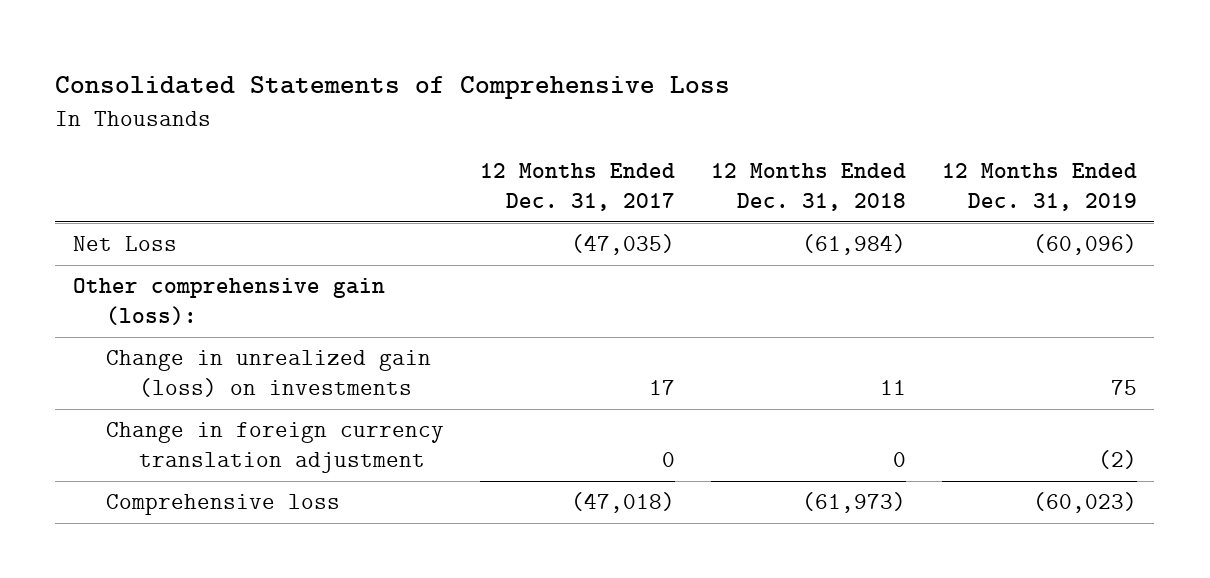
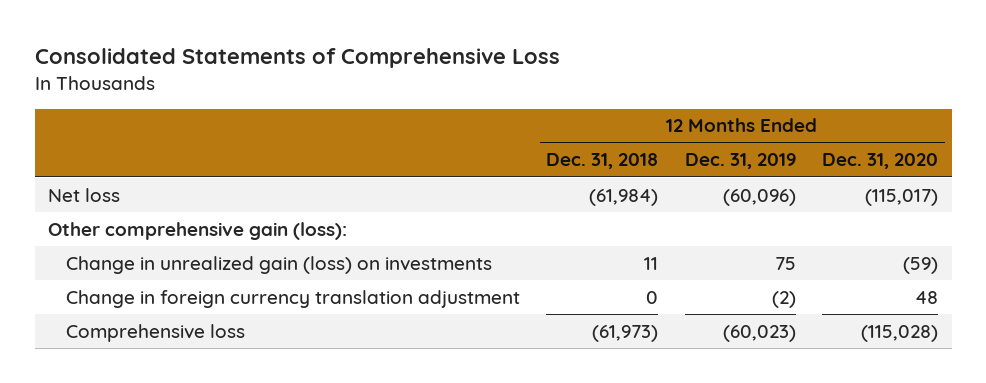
- | 12 Months Ended Dec. 31, 2017 | 12 Months Ended Dec. 31, 2018 | 12 Months Ended Dec. 31, 2019
+ | 12 Months Ended Dec. 31, 2018 | 12 Months Ended Dec. 31, 2019 | 12 Months Ended Dec. 31, 2020
- Net Loss | (47,035) | (61,984) | (60,096)
+ Net loss | (61,984) | (60,096) | (115,017)

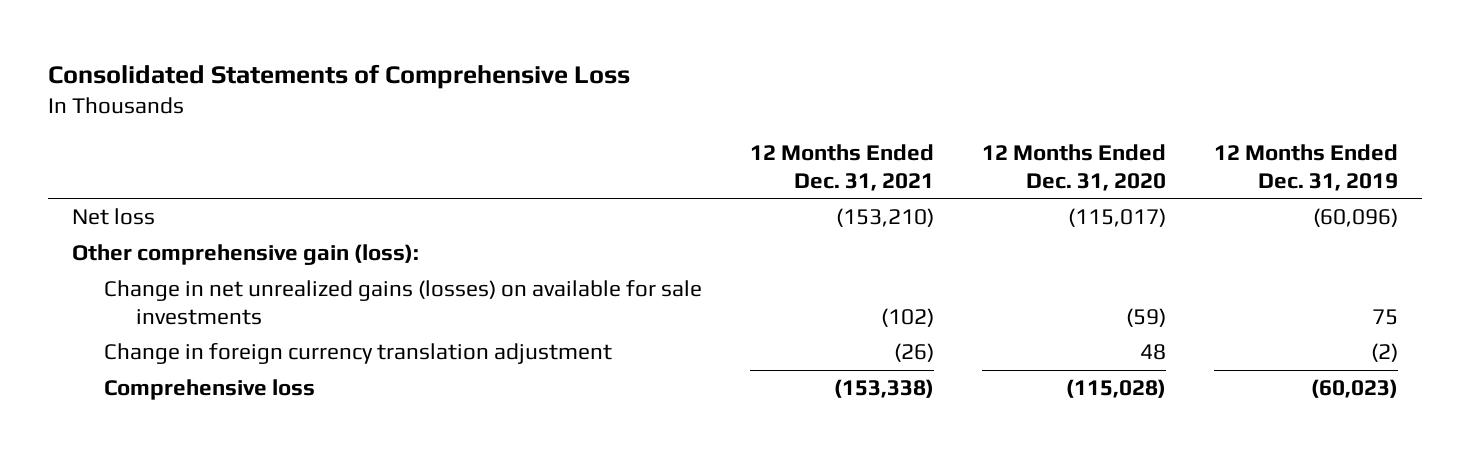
- | 12 Months Ended Dec. 31, 2018 | 12 Months Ended Dec. 31, 2019 | 12 Months Ended Dec. 31, 2020
+ | 12 Months Ended Dec. 31, 2021 | 12 Months Ended Dec. 31, 2020 | 12 Months Ended Dec. 31, 2019
- Change in unrealized gain (loss) on investments | 11 | 75 | (59)
+ Change in net unrealized gains (losses) on available for sale investments | (102) | (59) | 75

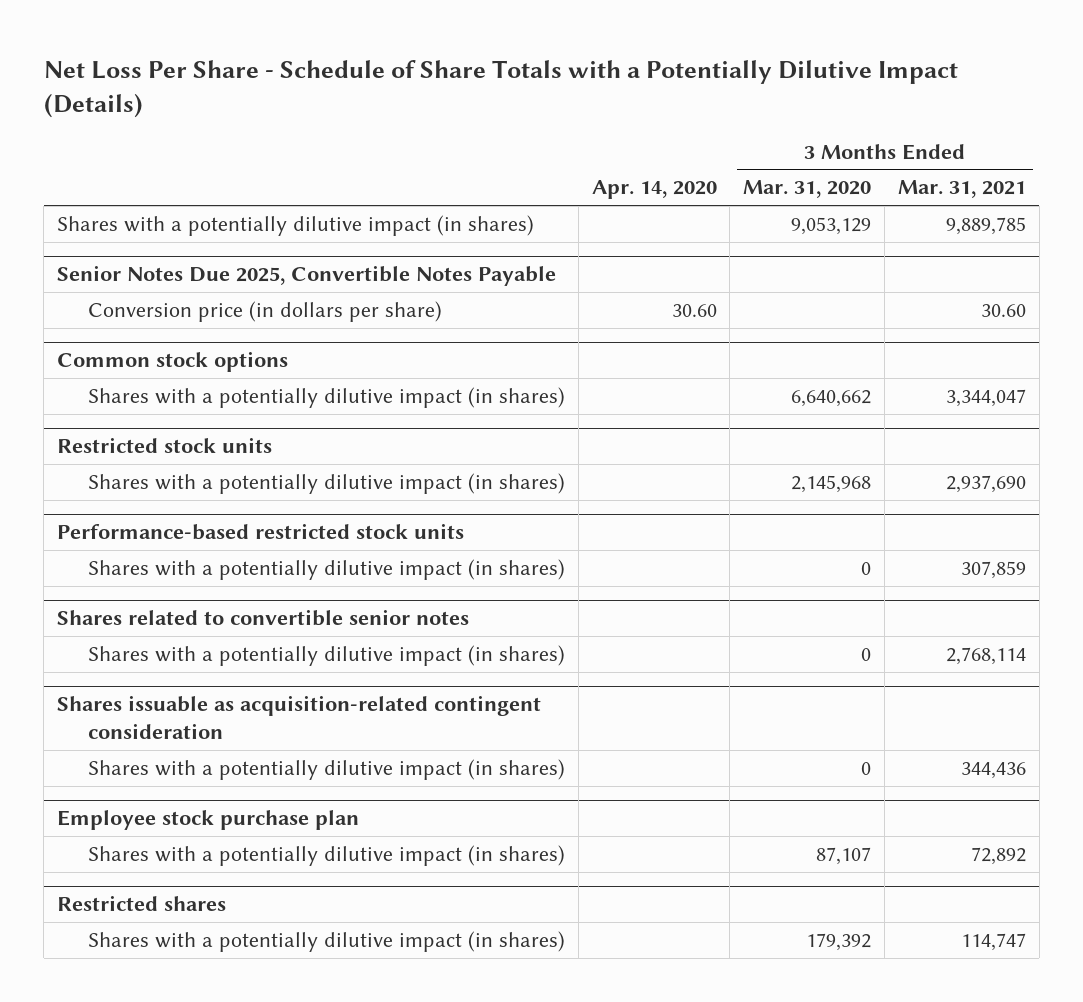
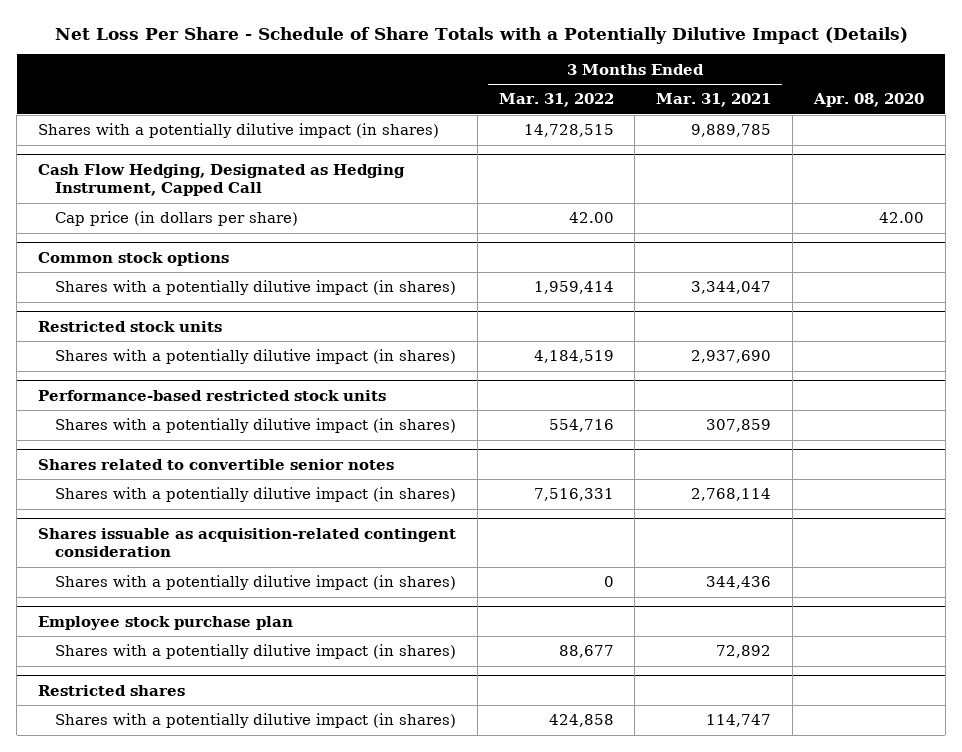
- | Apr. 14, 2020 | 3 Months Ended Mar. 31, 2020 | 3 Months Ended Mar. 31, 2021
+ | 3 Months Ended Mar. 31, 2022 | 3 Months Ended Mar. 31, 2021 | Apr. 08, 2020
- Senior Notes Due 2025, Convertible Notes Payable
- Conversion price (in dollars per share) | 30.60 | | 30.60
+ Cash Flow Hedging, Designated as Hedging Instrument, Capped Call
+ Cap price (in dollars per share) | 42.00 | | 42.00

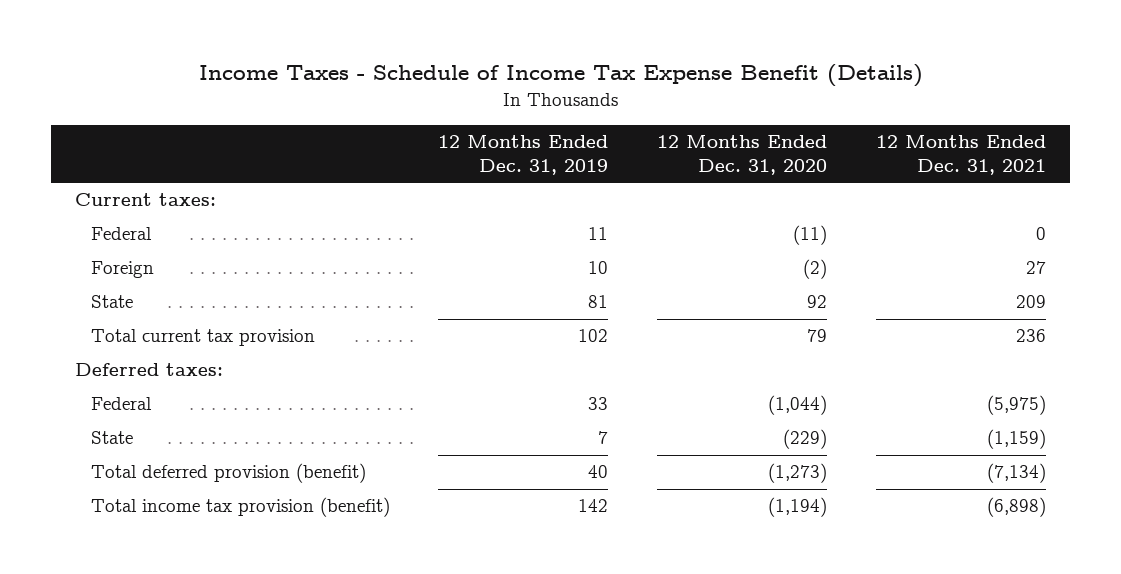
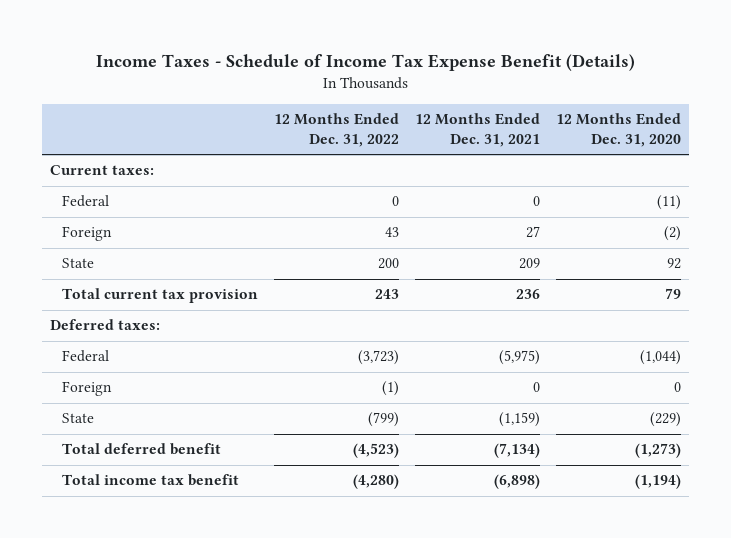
- | 12 Months Ended Dec. 31, 2019 | 12 Months Ended Dec. 31, 2020 | 12 Months Ended Dec. 31, 2021
+ | 12 Months Ended Dec. 31, 2022 | 12 Months Ended Dec. 31, 2021 | 12 Months Ended Dec. 31, 2020
+ Foreign | (1) | 0 | 0
- Total deferred provision (benefit) | 40 | (1,273) | (7,134)
- Total income tax provision (benefit) | 142 | (1,194) | (6,898)
+ Total deferred benefit | (4,523) | (7,134) | (1,273)
+ Total income tax benefit | (4,280) | (6,898) | (1,194)

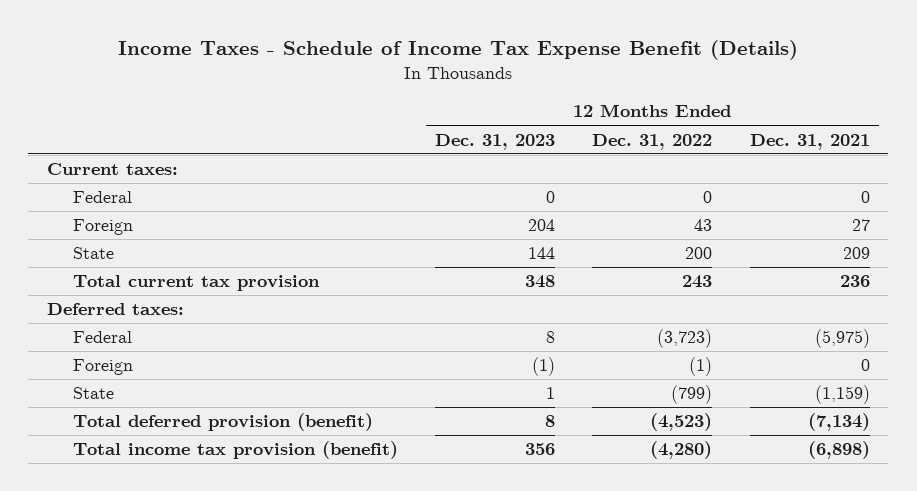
- | 12 Months Ended Dec. 31, 2022 | 12 Months Ended Dec. 31, 2021 | 12 Months Ended Dec. 31, 2020
+ | 12 Months Ended Dec. 31, 2023 | 12 Months Ended Dec. 31, 2022 | 12 Months Ended Dec. 31, 2021
- Total deferred benefit | (4,523) | (7,134) | (1,273)
- Total income tax benefit | (4,280) | (6,898) | (1,194)
+ Total deferred provision (benefit) | 8 | (4,523) | (7,134)
+ Total income tax provision (benefit) | 356 | (4,280) | (6,898)

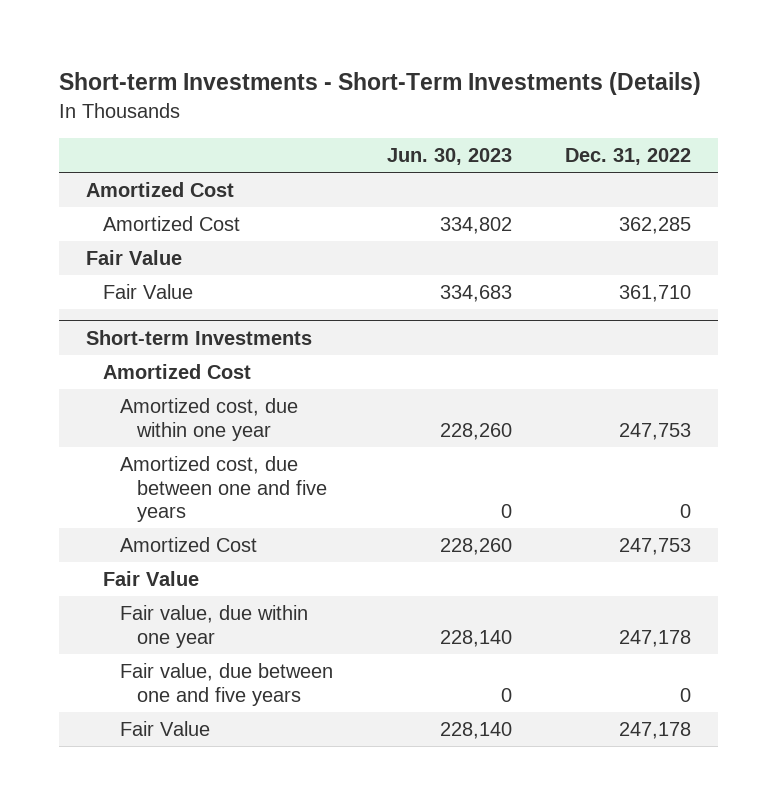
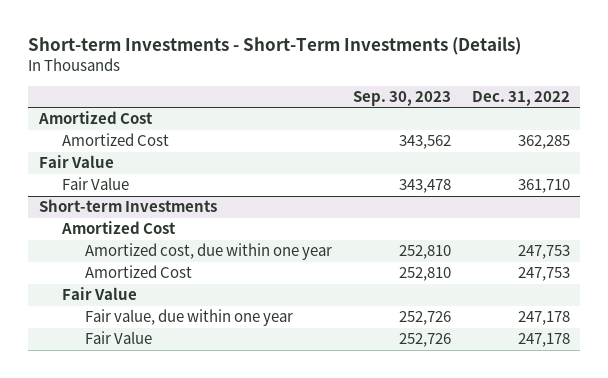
- | Jun. 30, 2023 | Dec. 31, 2022
+ | Sep. 30, 2023 | Dec. 31, 2022
@ Short-term Investments
- Amortized cost, due between one and five years | 0 | 0
- Fair value, due between one and five years | 0 | 0

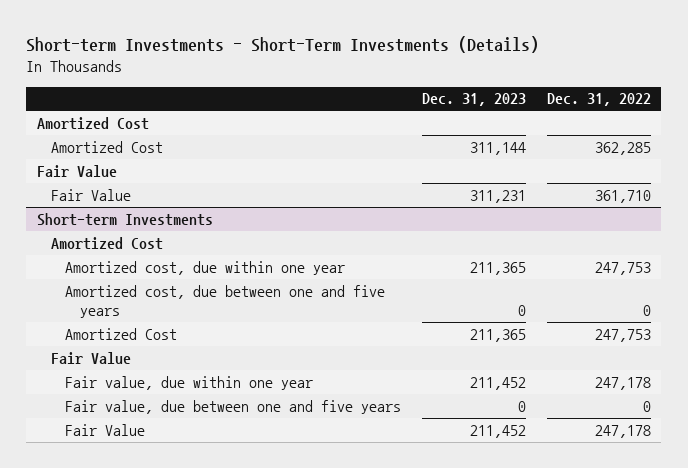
- | Sep. 30, 2023 | Dec. 31, 2022
+ | Dec. 31, 2023 | Dec. 31, 2022
@ Short-term Investments
+ Amortized cost, due between one and five years | 0 | 0
+ Fair value, due between one and five years | 0 | 0

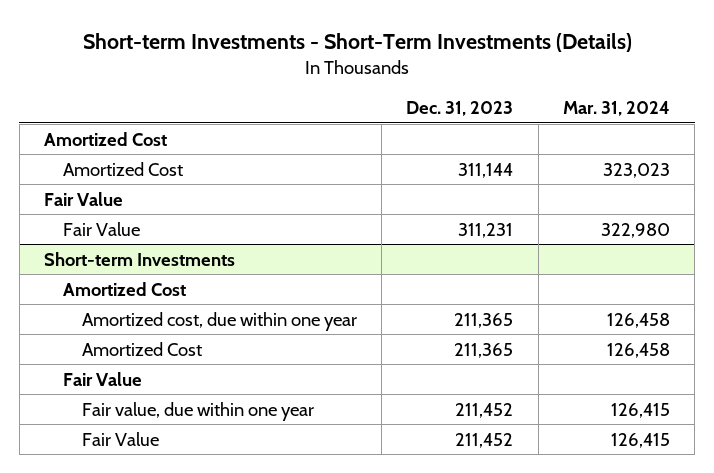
- | Dec. 31, 2023 | Dec. 31, 2022
+ | Dec. 31, 2023 | Mar. 31, 2024
@ Short-term Investments
- Amortized cost, due between one and five years | 0 | 0
- Fair value, due between one and five years | 0 | 0

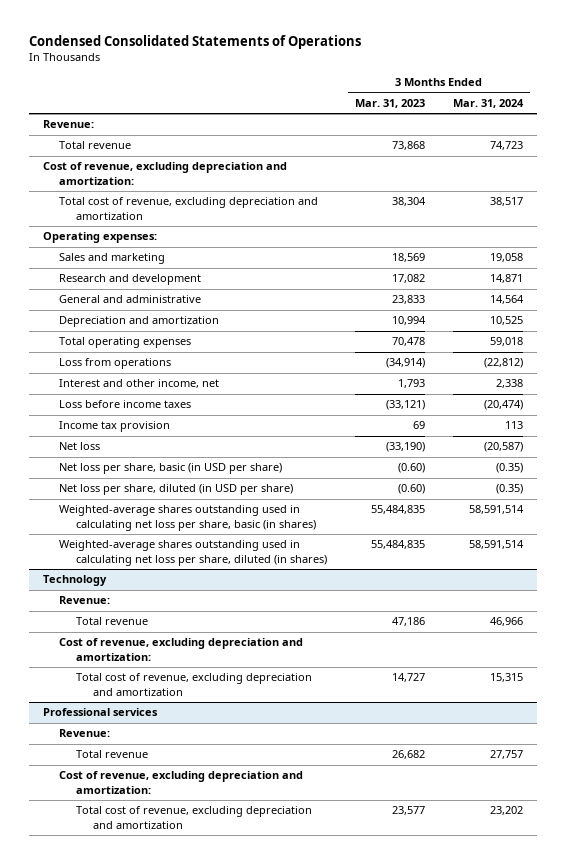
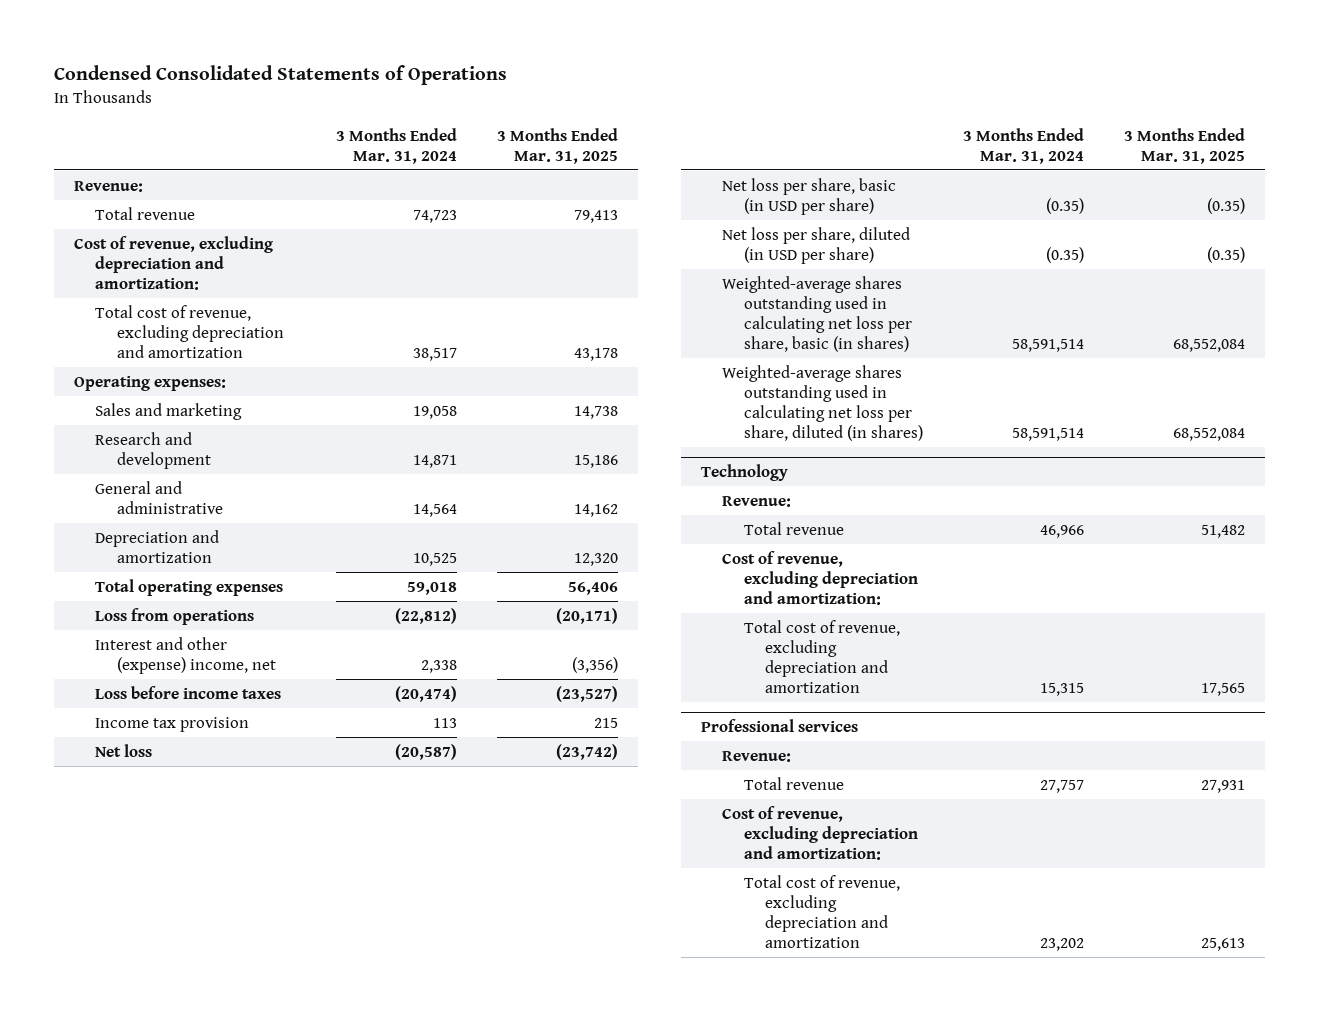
- | 3 Months Ended Mar. 31, 2023 | 3 Months Ended Mar. 31, 2024
+ | 3 Months Ended Mar. 31, 2024 | 3 Months Ended Mar. 31, 2025
- Interest and other income, net | 1,793 | 2,338
+ Interest and other (expense) income, net | 2,338 | (3,356)

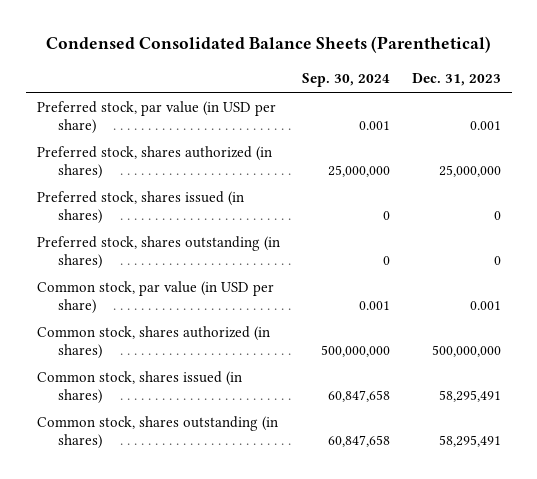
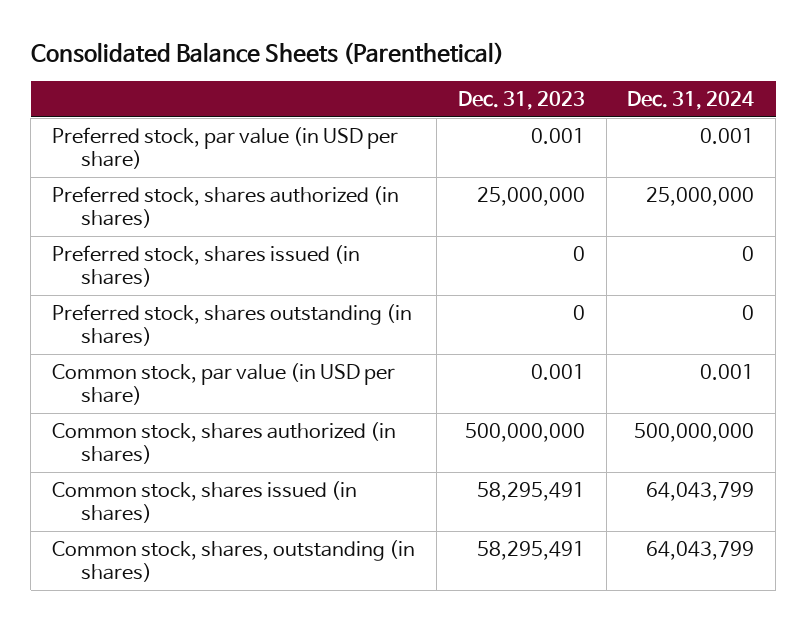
- Condensed Consolidated Balance Sheets (Parenthetical)
+ Consolidated Balance Sheets (Parenthetical)
- | Sep. 30, 2024 | Dec. 31, 2023
+ | Dec. 31, 2023 | Dec. 31, 2024
- Common stock, shares outstanding (in shares) | 60,847,658 | 58,295,491
+ Common stock, shares, outstanding (in shares) | 58,295,491 | 64,043,799

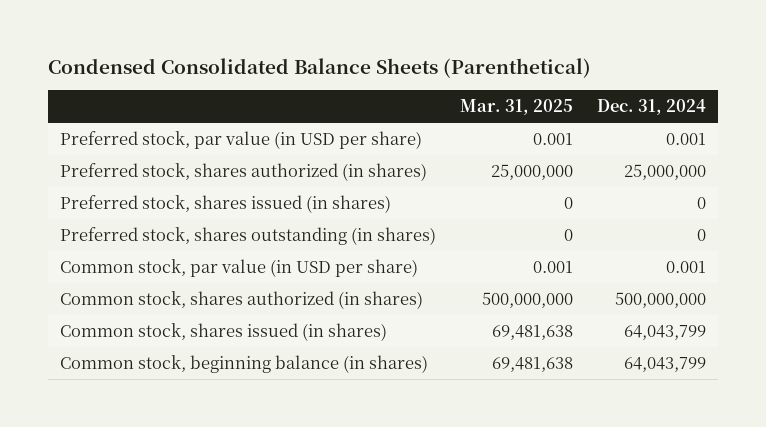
- Consolidated Balance Sheets (Parenthetical)
+ Condensed Consolidated Balance Sheets (Parenthetical)
- | Dec. 31, 2023 | Dec. 31, 2024
+ | Mar. 31, 2025 | Dec. 31, 2024
- Common stock, shares, outstanding (in shares) | 58,295,491 | 64,043,799
+ Common stock, beginning balance (in shares) | 69,481,638 | 64,043,799

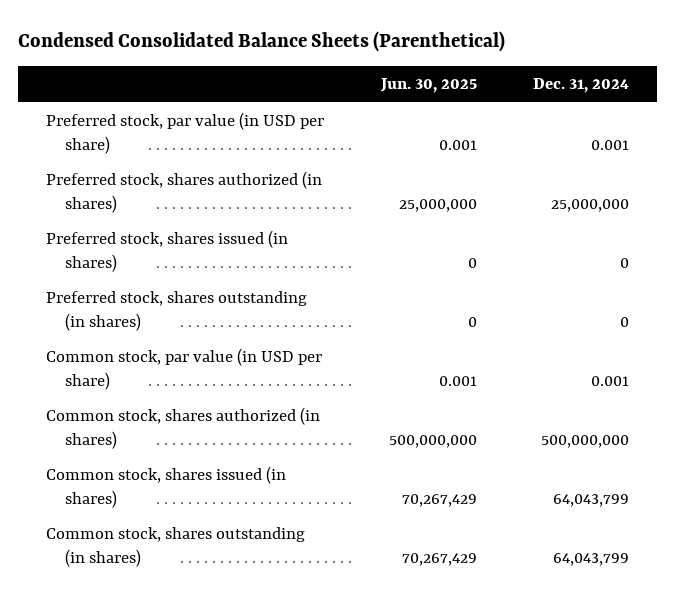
- | Mar. 31, 2025 | Dec. 31, 2024
+ | Jun. 30, 2025 | Dec. 31, 2024
- Common stock, beginning balance (in shares) | 69,481,638 | 64,043,799
+ Common stock, shares outstanding (in shares) | 70,267,429 | 64,043,799

